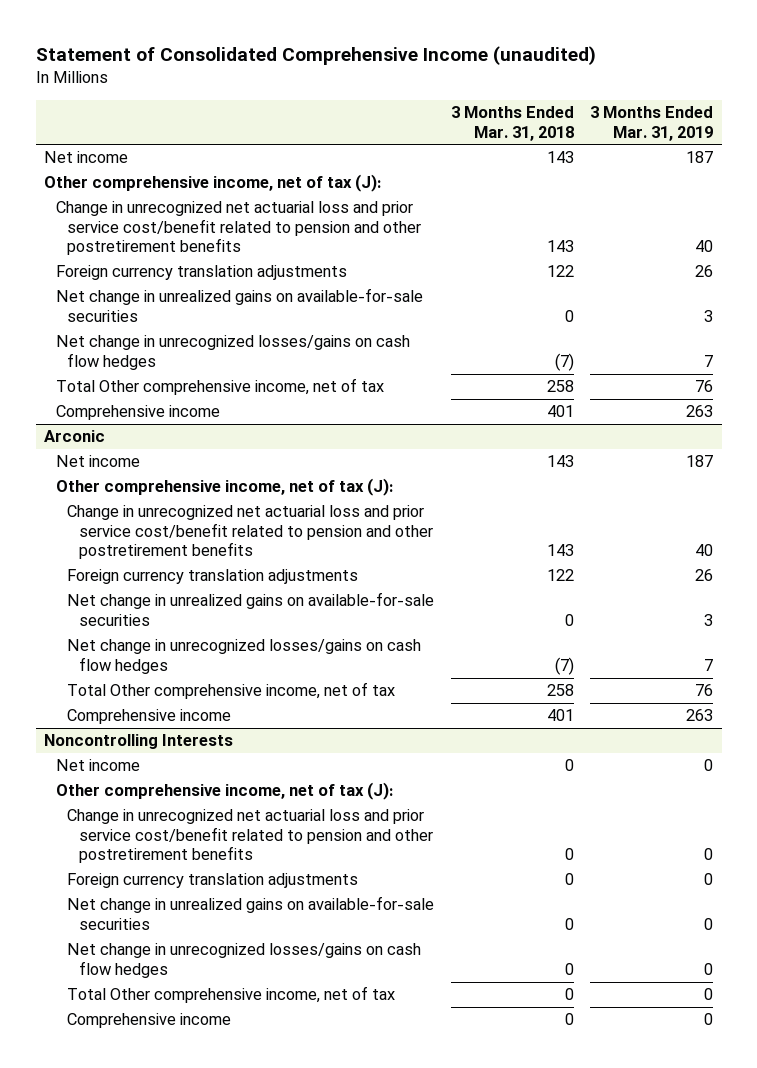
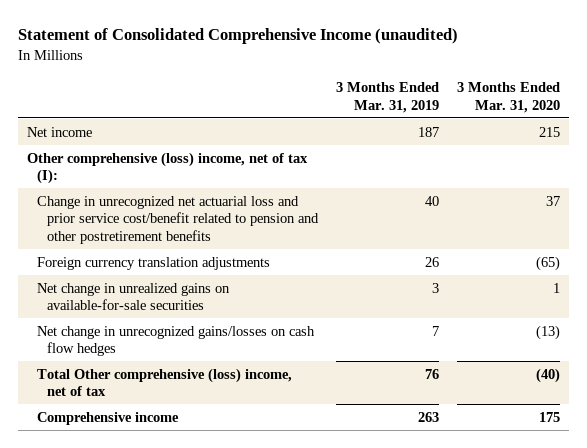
- | 3 Months Ended Mar. 31, 2018 | 3 Months Ended Mar. 31, 2019
+ | 3 Months Ended Mar. 31, 2019 | 3 Months Ended Mar. 31, 2020
- Other comprehensive income, net of tax (J):
- Change in unrecognized net actuarial loss and prior service cost/benefit related to pension and other postretirement benefits | 143 | 40
- Foreign currency translation adjustments | 122 | 26
- Net change in unrealized gains on available-for-sale securities | 0 | 3
- Net change in unrecognized losses/gains on cash flow hedges | (7) | 7
- Total Other comprehensive income, net of tax | 258 | 76
- Comprehensive income | 401 | 263
- Arconic
- Net income | 143 | 187
- Other comprehensive income, net of tax (J):
+ Other comprehensive (loss) income, net of tax (I):
- Net change in unrecognized losses/gains on cash flow hedges | (7) | 7
- Total Other comprehensive income, net of tax | 258 | 76
+ Net change in unrecognized gains/losses on cash flow hedges | 7 | (13)
+ Total Other comprehensive (loss) income, net of tax | 76 | (40)
- Noncontrolling Interests
- Net income | 0 | 0
- Other comprehensive income, net of tax (J):
- Change in unrecognized net actuarial loss and prior service cost/benefit related to pension and other postretirement benefits | 0 | 0
- Foreign currency translation adjustments | 0 | 0
- Net change in unrealized gains on available-for-sale securities | 0 | 0
- Net change in unrecognized losses/gains on cash flow hedges | 0 | 0
- Total Other comprehensive income, net of tax | 0 | 0
- Comprehensive income | 0 | 0

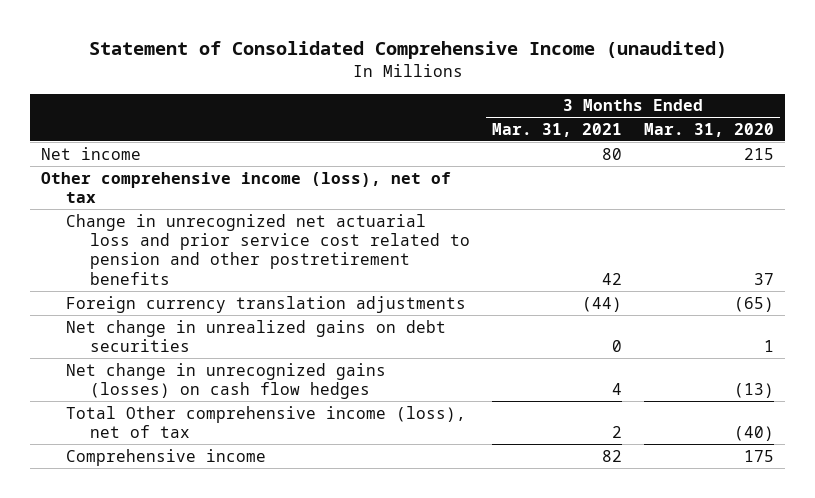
- | 3 Months Ended Mar. 31, 2019 | 3 Months Ended Mar. 31, 2020
+ | 3 Months Ended Mar. 31, 2021 | 3 Months Ended Mar. 31, 2020
- Other comprehensive (loss) income, net of tax (I):
- Change in unrecognized net actuarial loss and prior service cost/benefit related to pension and other postretirement benefits | 40 | 37
+ Other comprehensive income (loss), net of tax
+ Change in unrecognized net actuarial loss and prior service cost related to pension and other postretirement benefits | 42 | 37
- Net change in unrealized gains on available-for-sale securities | 3 | 1
- Net change in unrecognized gains/losses on cash flow hedges | 7 | (13)
- Total Other comprehensive (loss) income, net of tax | 76 | (40)
+ Net change in unrealized gains on debt securities | 0 | 1
+ Net change in unrecognized gains (losses) on cash flow hedges | 4 | (13)
+ Total Other comprehensive income (loss), net of tax | 2 | (40)

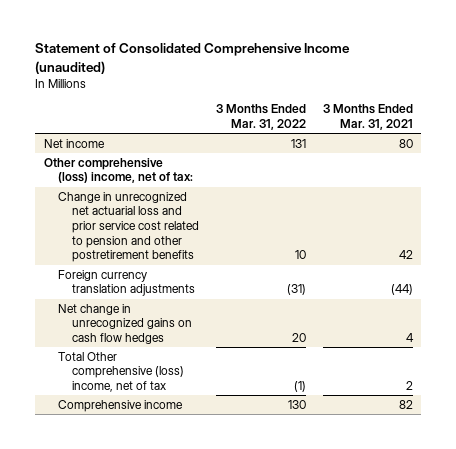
- | 3 Months Ended Mar. 31, 2021 | 3 Months Ended Mar. 31, 2020
+ | 3 Months Ended Mar. 31, 2022 | 3 Months Ended Mar. 31, 2021
- Other comprehensive income (loss), net of tax
+ Other comprehensive (loss) income, net of tax:
- Net change in unrealized gains on debt securities | 0 | 1
- Net change in unrecognized gains (losses) on cash flow hedges | 4 | (13)
- Total Other comprehensive income (loss), net of tax | 2 | (40)
+ Net change in unrecognized gains on cash flow hedges | 20 | 4
+ Total Other comprehensive (loss) income, net of tax | (1) | 2

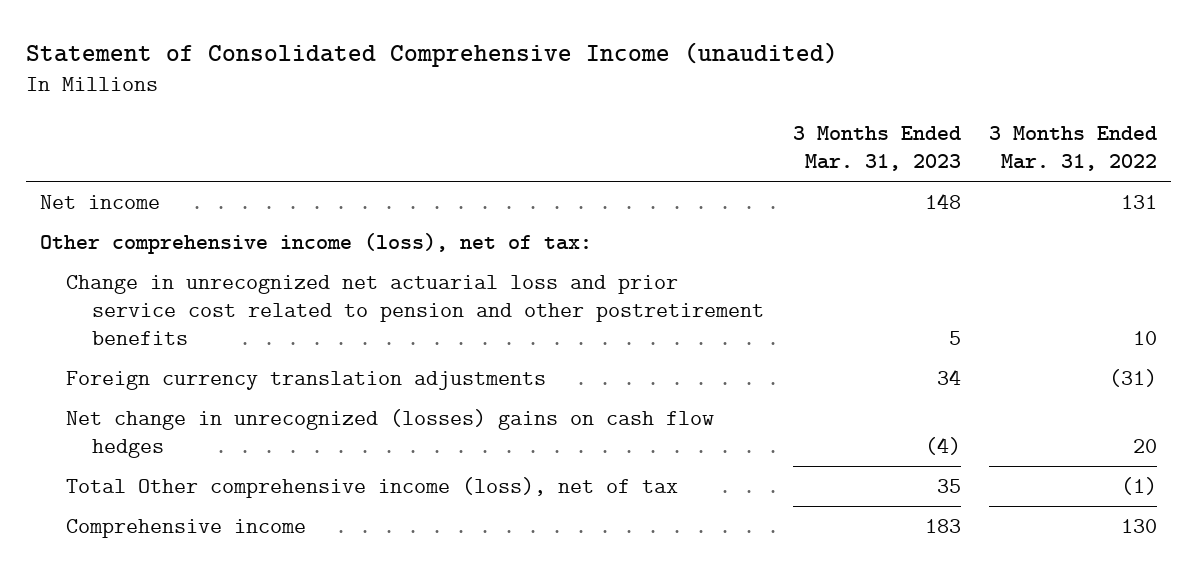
- | 3 Months Ended Mar. 31, 2022 | 3 Months Ended Mar. 31, 2021
+ | 3 Months Ended Mar. 31, 2023 | 3 Months Ended Mar. 31, 2022
- Other comprehensive (loss) income, net of tax:
+ Other comprehensive income (loss), net of tax:
- Net change in unrecognized gains on cash flow hedges | 20 | 4
- Total Other comprehensive (loss) income, net of tax | (1) | 2
+ Net change in unrecognized (losses) gains on cash flow hedges | (4) | 20
+ Total Other comprehensive income (loss), net of tax | 35 | (1)

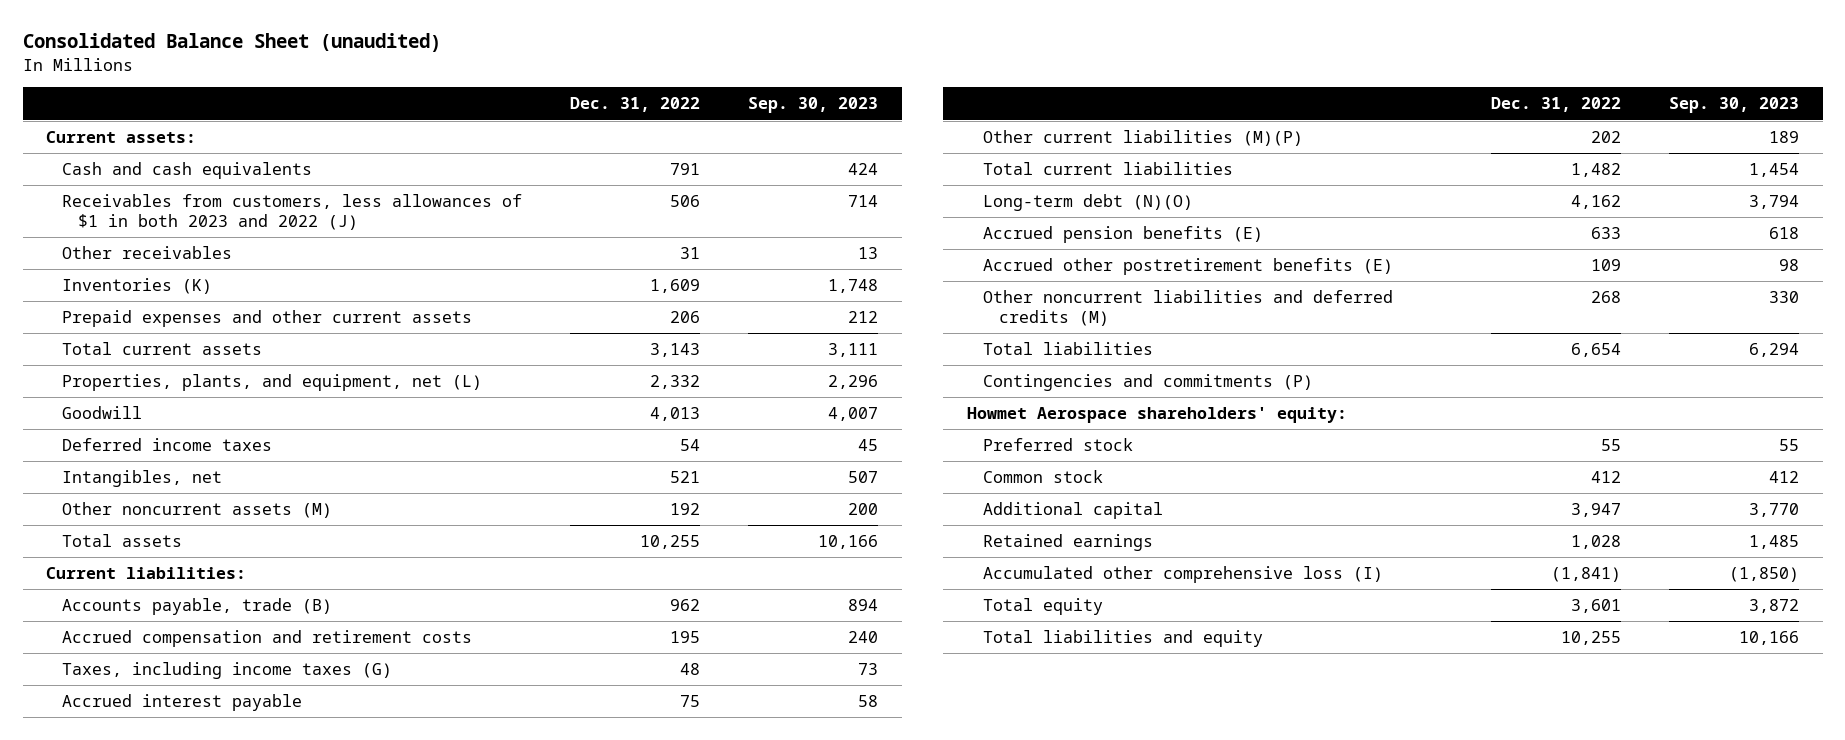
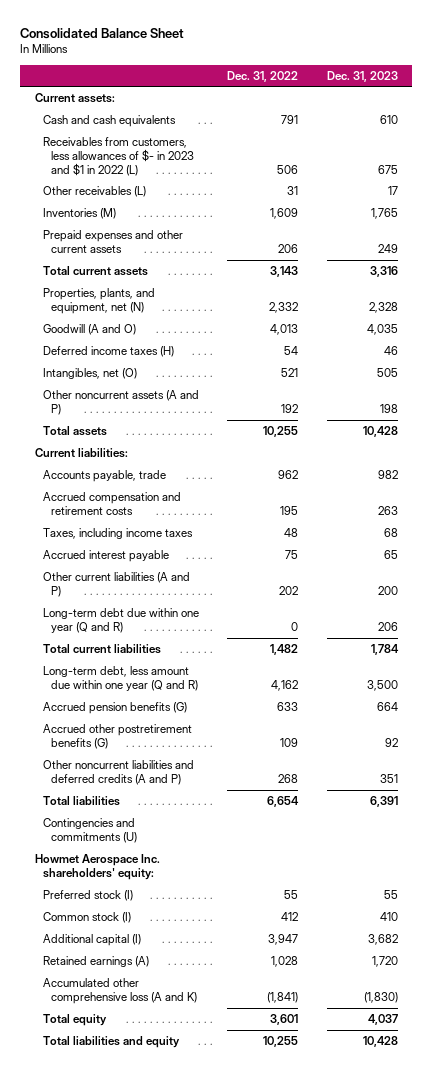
- Consolidated Balance Sheet (unaudited)
+ Consolidated Balance Sheet
- | Dec. 31, 2022 | Sep. 30, 2023
+ | Dec. 31, 2022 | Dec. 31, 2023
- Receivables from customers, less allowances of $1 in both 2023 and 2022 (J) | 506 | 714
- Other receivables | 31 | 13
- Inventories (K) | 1,609 | 1,748
+ Receivables from customers, less allowances of $- in 2023 and $1 in 2022 (L) | 506 | 675
+ Other receivables (L) | 31 | 17
+ Inventories (M) | 1,609 | 1,765
- Properties, plants, and equipment, net (L) | 2,332 | 2,296
- Goodwill | 4,013 | 4,007
- Deferred income taxes | 54 | 45
- Intangibles, net | 521 | 507
- Other noncurrent assets (M) | 192 | 200
+ Properties, plants, and equipment, net (N) | 2,332 | 2,328
+ Goodwill (A and O) | 4,013 | 4,035
+ Deferred income taxes (H) | 54 | 46
+ Intangibles, net (O) | 521 | 505
+ Other noncurrent assets (A and P) | 192 | 198
- Accounts payable, trade (B) | 962 | 894
+ Accounts payable, trade | 962 | 982
- Taxes, including income taxes (G) | 48 | 73
+ Taxes, including income taxes | 48 | 68
- Other current liabilities (M)(P) | 202 | 189
+ Other current liabilities (A and P) | 202 | 200
+ Long-term debt due within one year (Q and R) | 0 | 206
- Long-term debt (N)(O) | 4,162 | 3,794
- Accrued pension benefits (E) | 633 | 618
- Accrued other postretirement benefits (E) | 109 | 98
- Other noncurrent liabilities and deferred credits (M) | 268 | 330
+ Long-term debt, less amount due within one year (Q and R) | 4,162 | 3,500
+ Accrued pension benefits (G) | 633 | 664
+ Accrued other postretirement benefits (G) | 109 | 92
+ Other noncurrent liabilities and deferred credits (A and P) | 268 | 351
- Contingencies and commitments (P)
- Howmet Aerospace shareholders' equity:
- Preferred stock | 55 | 55
- Common stock | 412 | 412
- Additional capital | 3,947 | 3,770
- Retained earnings | 1,028 | 1,485
- Accumulated other comprehensive loss (I) | (1,841) | (1,850)
+ Contingencies and commitments (U)
+ Howmet Aerospace Inc. shareholders' equity:
+ Preferred stock (I) | 55 | 55
+ Common stock (I) | 412 | 410
+ Additional capital (I) | 3,947 | 3,682
+ Retained earnings (A) | 1,028 | 1,720
+ Accumulated other comprehensive loss (A and K) | (1,841) | (1,830)

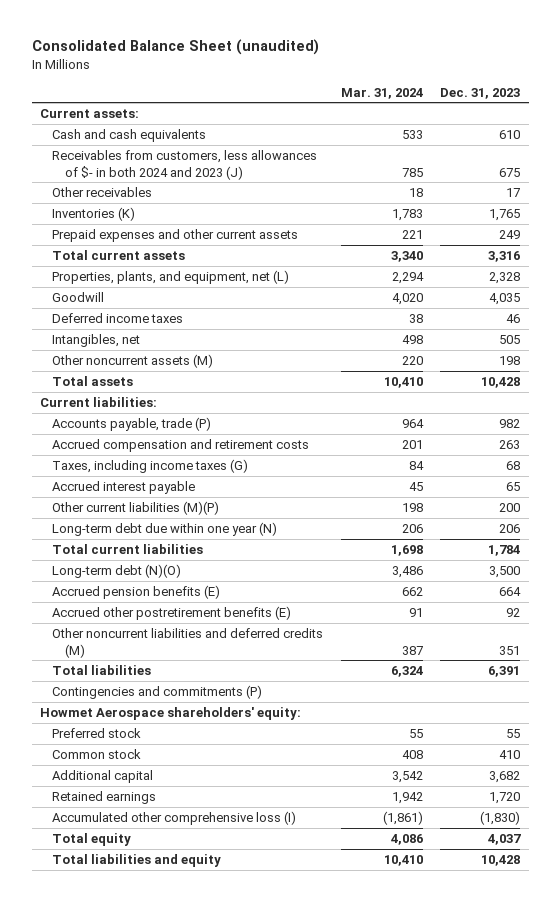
- Consolidated Balance Sheet
+ Consolidated Balance Sheet (unaudited)
- | Dec. 31, 2022 | Dec. 31, 2023
+ | Mar. 31, 2024 | Dec. 31, 2023
- Receivables from customers, less allowances of $- in 2023 and $1 in 2022 (L) | 506 | 675
- Other receivables (L) | 31 | 17
- Inventories (M) | 1,609 | 1,765
+ Receivables from customers, less allowances of $- in both 2024 and 2023 (J) | 785 | 675
+ Other receivables | 18 | 17
+ Inventories (K) | 1,783 | 1,765
- Properties, plants, and equipment, net (N) | 2,332 | 2,328
- Goodwill (A and O) | 4,013 | 4,035
- Deferred income taxes (H) | 54 | 46
- Intangibles, net (O) | 521 | 505
- Other noncurrent assets (A and P) | 192 | 198
+ Properties, plants, and equipment, net (L) | 2,294 | 2,328
+ Goodwill | 4,020 | 4,035
+ Deferred income taxes | 38 | 46
+ Intangibles, net | 498 | 505
+ Other noncurrent assets (M) | 220 | 198
- Accounts payable, trade | 962 | 982
+ Accounts payable, trade (P) | 964 | 982
- Taxes, including income taxes | 48 | 68
+ Taxes, including income taxes (G) | 84 | 68
- Other current liabilities (A and P) | 202 | 200
- Long-term debt due within one year (Q and R) | 0 | 206
+ Other current liabilities (M)(P) | 198 | 200
+ Long-term debt due within one year (N) | 206 | 206
- Long-term debt, less amount due within one year (Q and R) | 4,162 | 3,500
- Accrued pension benefits (G) | 633 | 664
- Accrued other postretirement benefits (G) | 109 | 92
- Other noncurrent liabilities and deferred credits (A and P) | 268 | 351
+ Long-term debt (N)(O) | 3,486 | 3,500
+ Accrued pension benefits (E) | 662 | 664
+ Accrued other postretirement benefits (E) | 91 | 92
+ Other noncurrent liabilities and deferred credits (M) | 387 | 351
- Contingencies and commitments (U)
- Howmet Aerospace Inc. shareholders' equity:
- Preferred stock (I) | 55 | 55
- Common stock (I) | 412 | 410
- Additional capital (I) | 3,947 | 3,682
- Retained earnings (A) | 1,028 | 1,720
- Accumulated other comprehensive loss (A and K) | (1,841) | (1,830)
+ Contingencies and commitments (P)
+ Howmet Aerospace shareholders' equity:
+ Preferred stock | 55 | 55
+ Common stock | 408 | 410
+ Additional capital | 3,542 | 3,682
+ Retained earnings | 1,942 | 1,720
+ Accumulated other comprehensive loss (I) | (1,861) | (1,830)

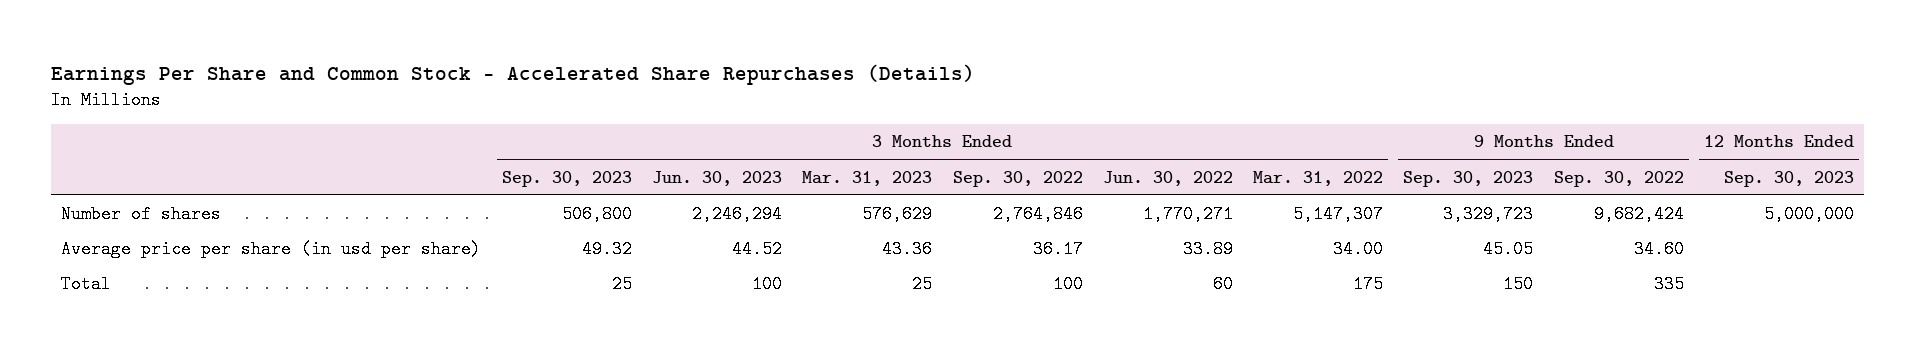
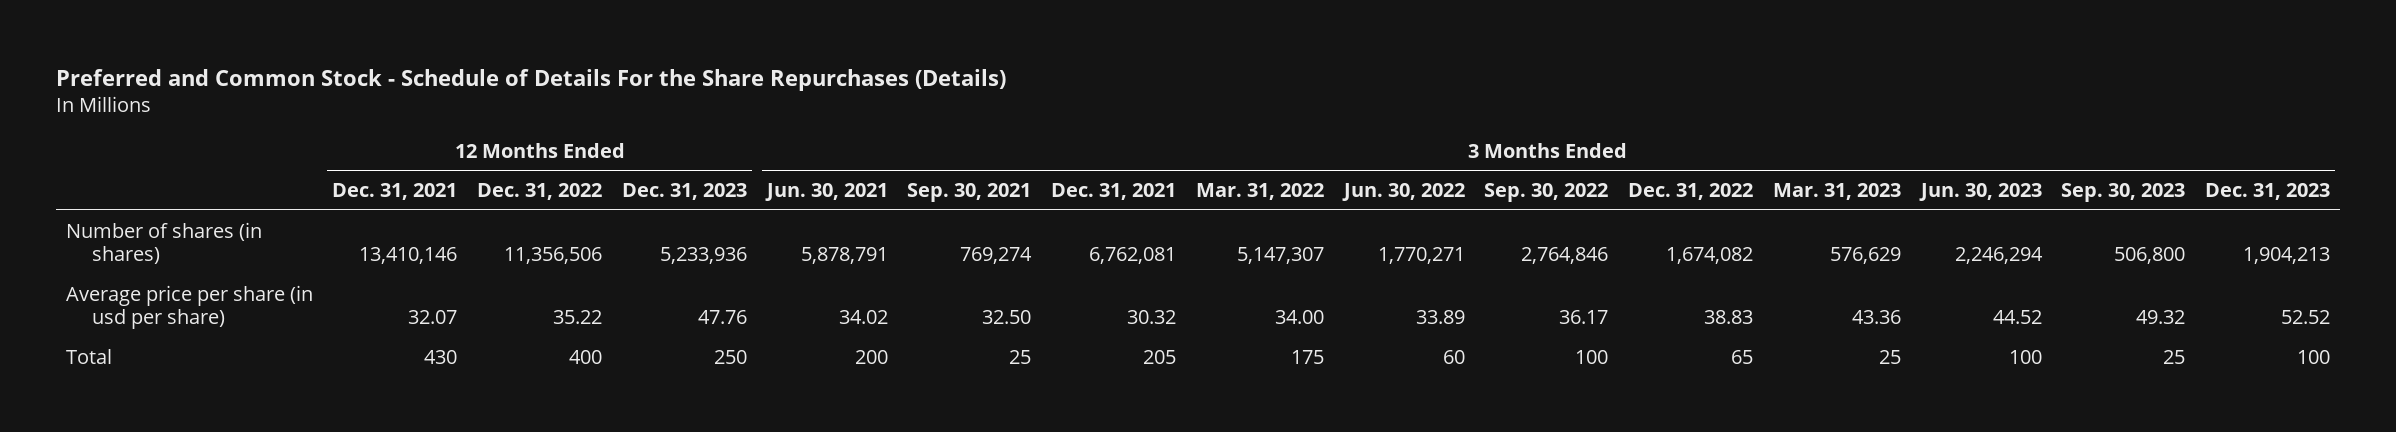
- Earnings Per Share and Common Stock - Accelerated Share Repurchases (Details)
+ Preferred and Common Stock - Schedule of Details For the Share Repurchases (Details)
- | 3 Months Ended Sep. 30, 2023 | 3 Months Ended Jun. 30, 2023 | 3 Months Ended Mar. 31, 2023 | 3 Months Ended Sep. 30, 2022 | 3 Months Ended Jun. 30, 2022 | 3 Months Ended Mar. 31, 2022 | 9 Months Ended Sep. 30, 2023 | 9 Months Ended Sep. 30, 2022 | 12 Months Ended Sep. 30, 2023
+ | 12 Months Ended Dec. 31, 2021 | 12 Months Ended Dec. 31, 2022 | 12 Months Ended Dec. 31, 2023 | 3 Months Ended Jun. 30, 2021 | 3 Months Ended Sep. 30, 2021 | 3 Months Ended Dec. 31, 2021 | 3 Months Ended Mar. 31, 2022 | 3 Months Ended Jun. 30, 2022 | 3 Months Ended Sep. 30, 2022 | 3 Months Ended Dec. 31, 2022 | 3 Months Ended Mar. 31, 2023 | 3 Months Ended Jun. 30, 2023 | 3 Months Ended Sep. 30, 2023 | 3 Months Ended Dec. 31, 2023
- Number of shares | 506,800 | 2,246,294 | 576,629 | 2,764,846 | 1,770,271 | 5,147,307 | 3,329,723 | 9,682,424 | 5,000,000
+ Number of shares (in shares) | 13,410,146 | 11,356,506 | 5,233,936 | 5,878,791 | 769,274 | 6,762,081 | 5,147,307 | 1,770,271 | 2,764,846 | 1,674,082 | 576,629 | 2,246,294 | 506,800 | 1,904,213

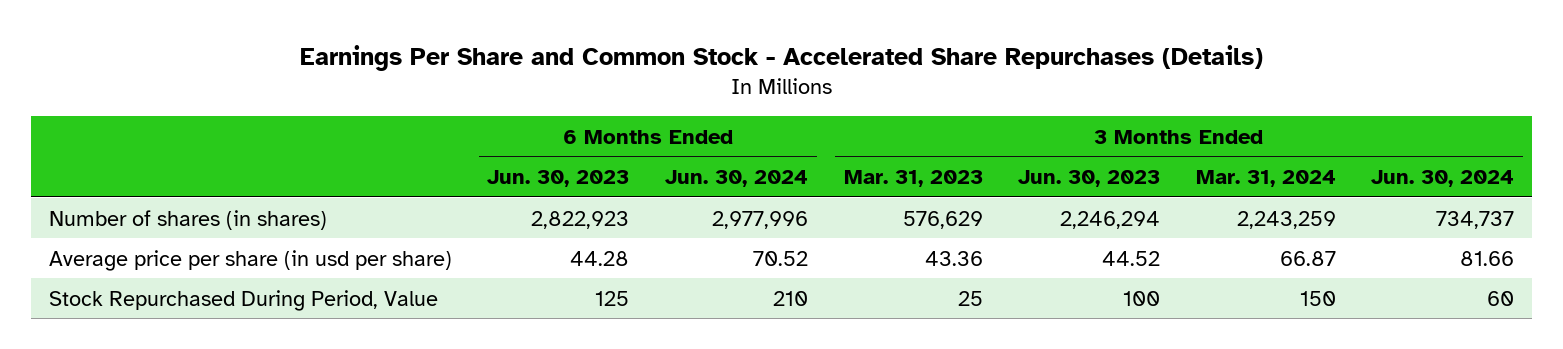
- Preferred and Common Stock - Schedule of Details For the Share Repurchases (Details)
+ Earnings Per Share and Common Stock - Accelerated Share Repurchases (Details)
- | 12 Months Ended Dec. 31, 2021 | 12 Months Ended Dec. 31, 2022 | 12 Months Ended Dec. 31, 2023 | 3 Months Ended Jun. 30, 2021 | 3 Months Ended Sep. 30, 2021 | 3 Months Ended Dec. 31, 2021 | 3 Months Ended Mar. 31, 2022 | 3 Months Ended Jun. 30, 2022 | 3 Months Ended Sep. 30, 2022 | 3 Months Ended Dec. 31, 2022 | 3 Months Ended Mar. 31, 2023 | 3 Months Ended Jun. 30, 2023 | 3 Months Ended Sep. 30, 2023 | 3 Months Ended Dec. 31, 2023
+ | 6 Months Ended Jun. 30, 2023 | 6 Months Ended Jun. 30, 2024 | 3 Months Ended Mar. 31, 2023 | 3 Months Ended Jun. 30, 2023 | 3 Months Ended Mar. 31, 2024 | 3 Months Ended Jun. 30, 2024
- Total | 430 | 400 | 250 | 200 | 25 | 205 | 175 | 60 | 100 | 65 | 25 | 100 | 25 | 100
+ Stock Repurchased During Period, Value | 125 | 210 | 25 | 100 | 150 | 60

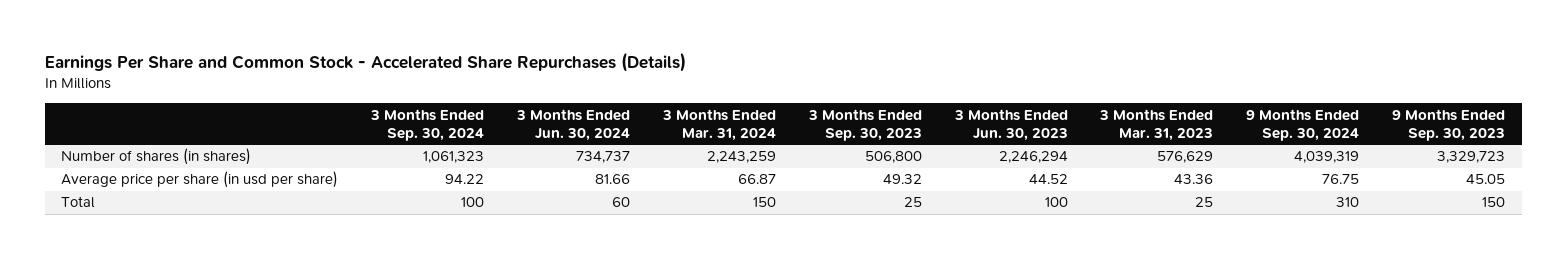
- | 6 Months Ended Jun. 30, 2023 | 6 Months Ended Jun. 30, 2024 | 3 Months Ended Mar. 31, 2023 | 3 Months Ended Jun. 30, 2023 | 3 Months Ended Mar. 31, 2024 | 3 Months Ended Jun. 30, 2024
+ | 3 Months Ended Sep. 30, 2024 | 3 Months Ended Jun. 30, 2024 | 3 Months Ended Mar. 31, 2024 | 3 Months Ended Sep. 30, 2023 | 3 Months Ended Jun. 30, 2023 | 3 Months Ended Mar. 31, 2023 | 9 Months Ended Sep. 30, 2024 | 9 Months Ended Sep. 30, 2023
- Stock Repurchased During Period, Value | 125 | 210 | 25 | 100 | 150 | 60
+ Total | 100 | 60 | 150 | 25 | 100 | 25 | 310 | 150

